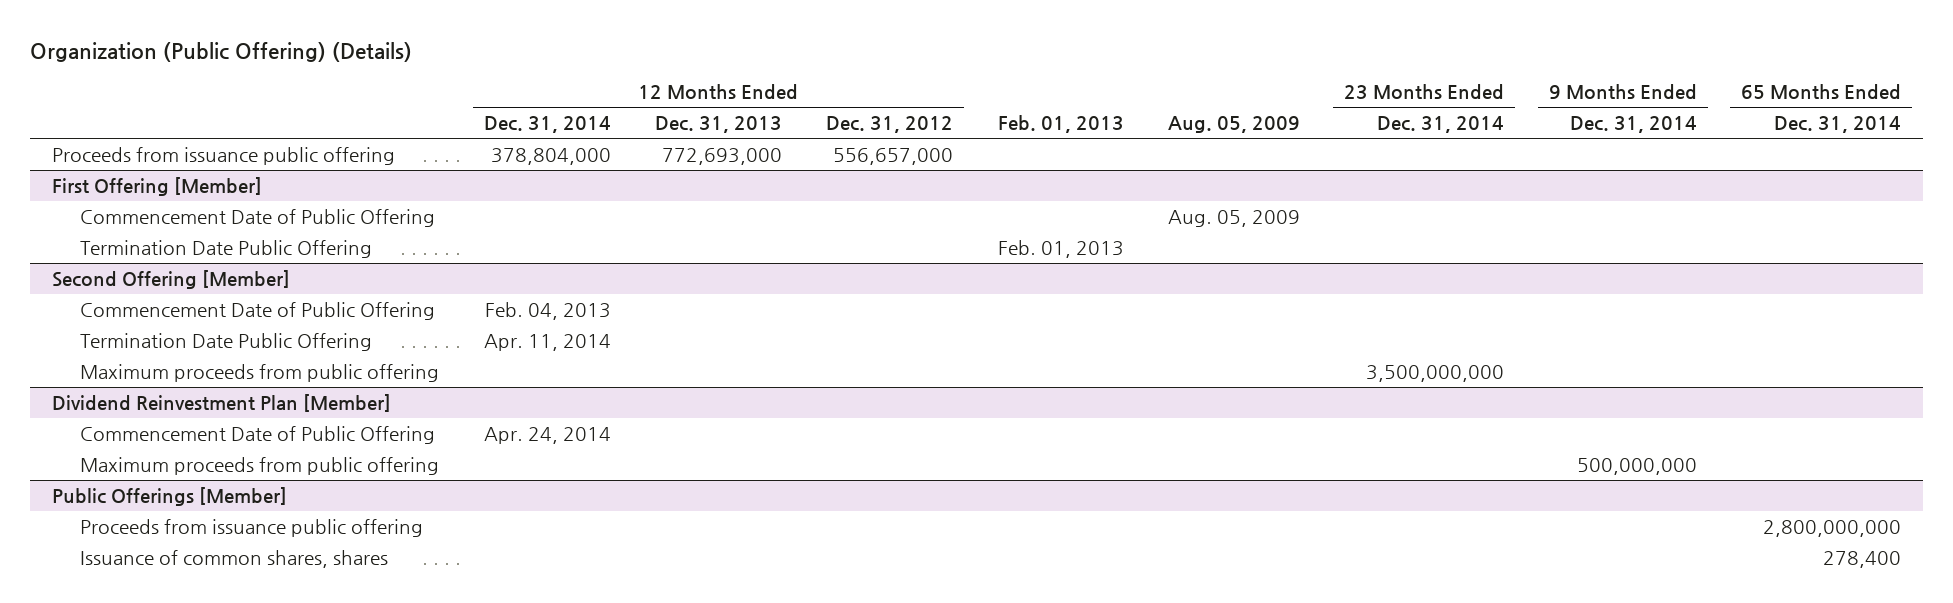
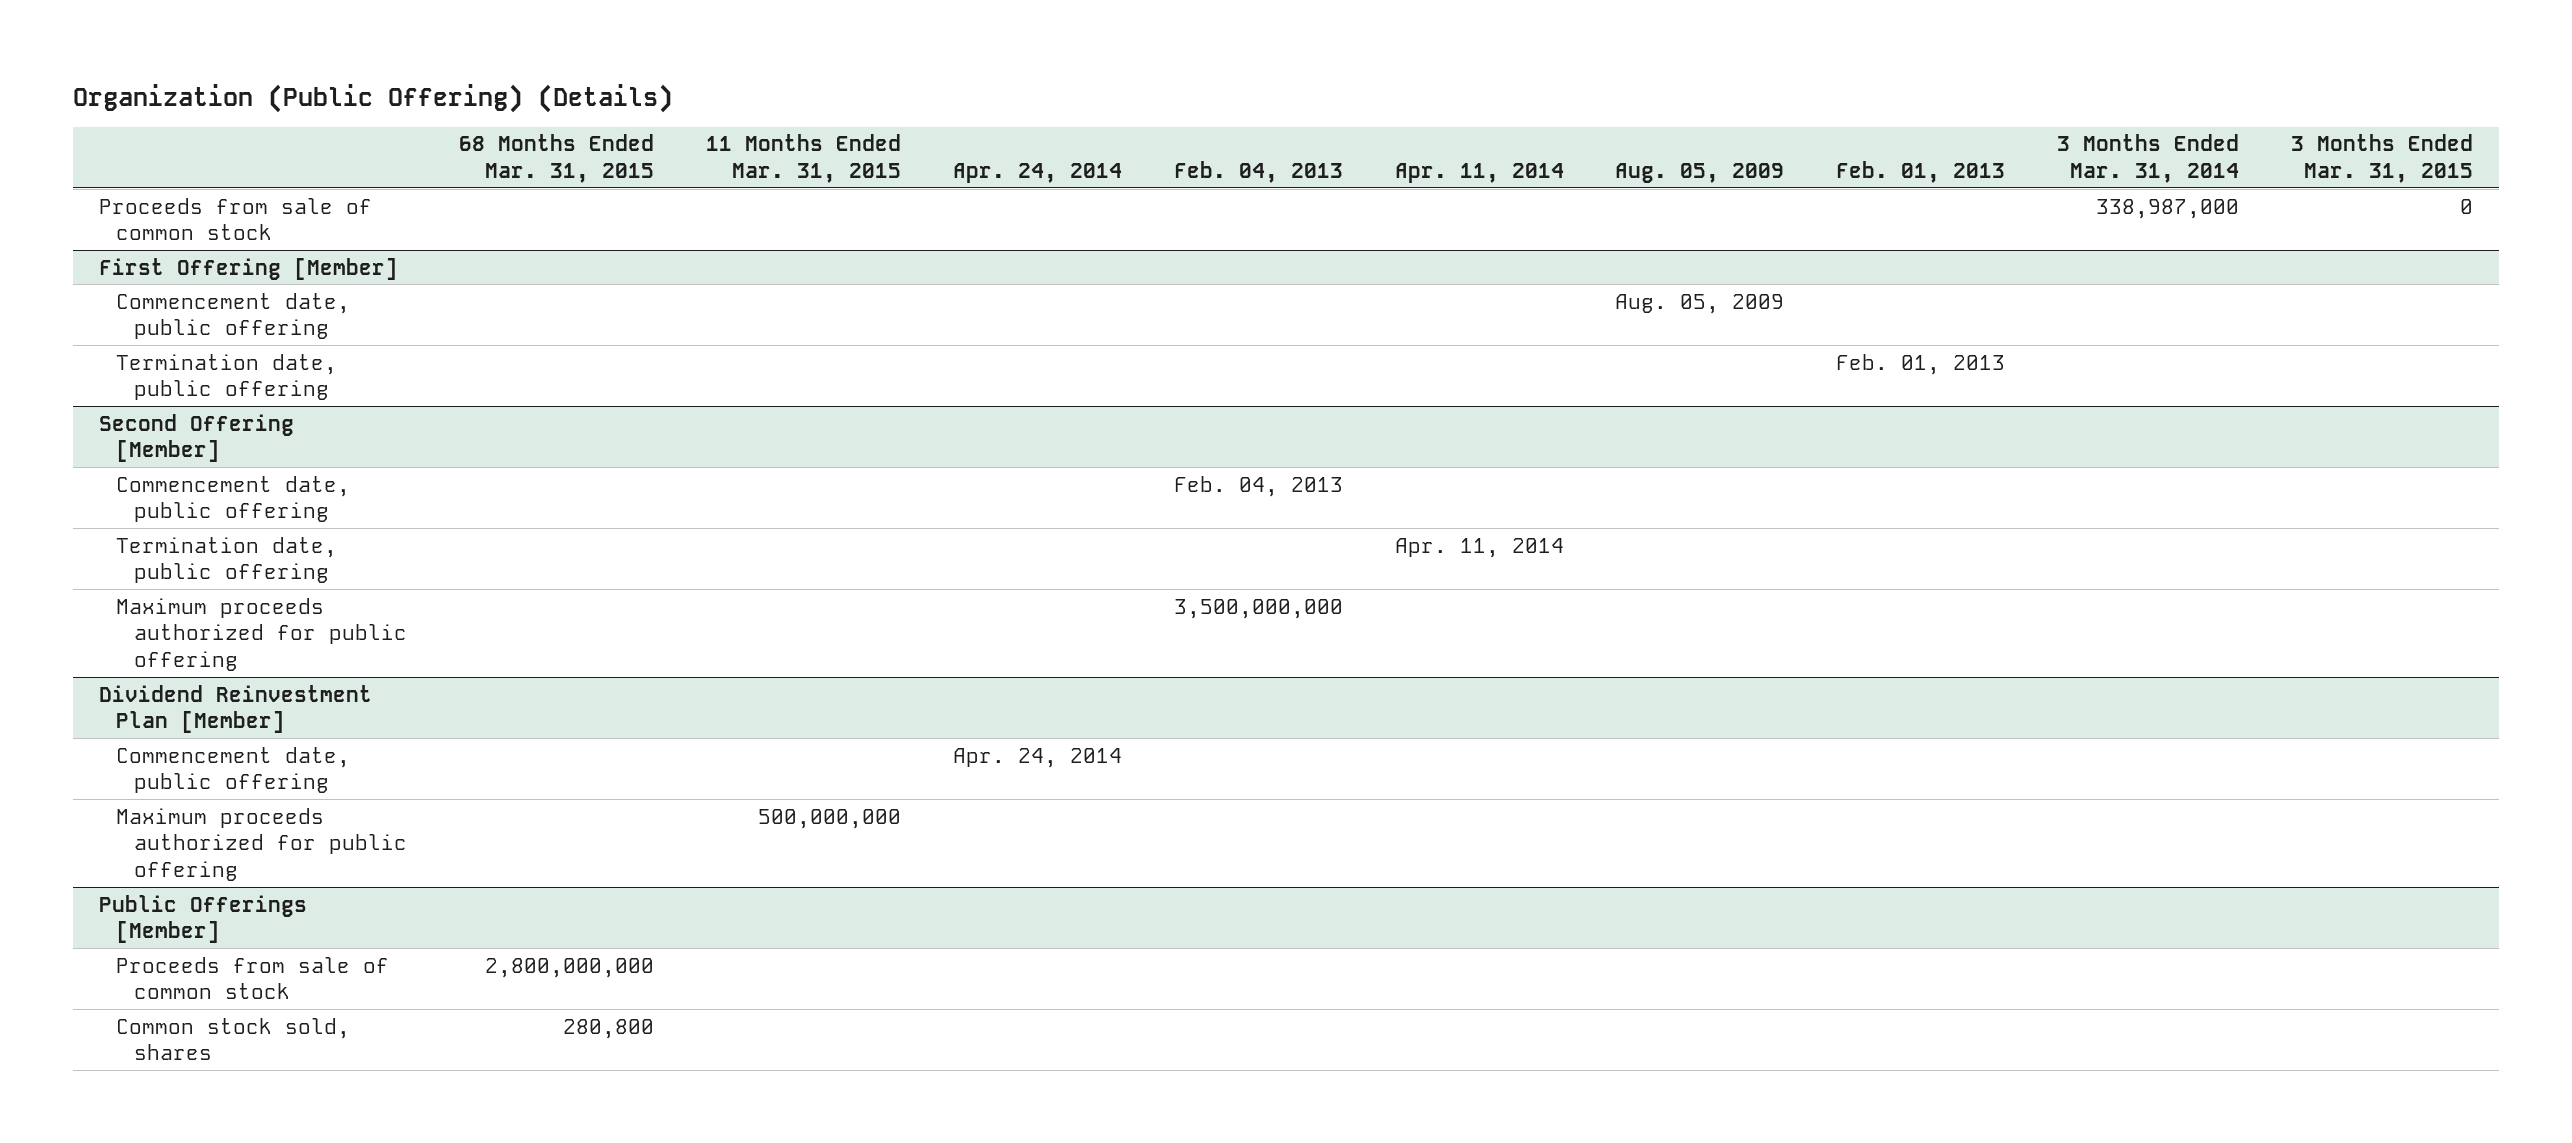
- | 12 Months Ended Dec. 31, 2014 | 12 Months Ended Dec. 31, 2013 | 12 Months Ended Dec. 31, 2012 | Feb. 01, 2013 | Aug. 05, 2009 | 23 Months Ended Dec. 31, 2014 | 9 Months Ended Dec. 31, 2014 | 65 Months Ended Dec. 31, 2014
+ | 68 Months Ended Mar. 31, 2015 | 11 Months Ended Mar. 31, 2015 | Apr. 24, 2014 | Feb. 04, 2013 | Apr. 11, 2014 | Aug. 05, 2009 | Feb. 01, 2013 | 3 Months Ended Mar. 31, 2014 | 3 Months Ended Mar. 31, 2015
- Proceeds from issuance public offering | 378,804,000 | 772,693,000 | 556,657,000 | | | | |
+ Proceeds from sale of common stock | | | | | | | | 338,987,000 | 0
@ First Offering [Member]
- Commencement Date of Public Offering | | | | | Aug. 05, 2009 | | |
- Termination Date Public Offering | | | | Feb. 01, 2013 | | | |
+ Commencement date, public offering | | | | | | Aug. 05, 2009 | | |
+ Termination date, public offering | | | | | | | Feb. 01, 2013 | |
@ Second Offering [Member]
- Commencement Date of Public Offering | Feb. 04, 2013 | | | | | | |
- Termination Date Public Offering | Apr. 11, 2014 | | | | | | |
- Maximum proceeds from public offering | | | | | | 3,500,000,000 | |
+ Commencement date, public offering | | | | Feb. 04, 2013 | | | | |
+ Termination date, public offering | | | | | Apr. 11, 2014 | | | |
+ Maximum proceeds authorized for public offering | | | | 3,500,000,000 | | | | |
@ Dividend Reinvestment Plan [Member]
- Commencement Date of Public Offering | Apr. 24, 2014 | | | | | | |
- Maximum proceeds from public offering | | | | | | | 500,000,000 |
+ Commencement date, public offering | | | Apr. 24, 2014 | | | | | |
+ Maximum proceeds authorized for public offering | | 500,000,000 | | | | | | |
@ Public Offerings [Member]
- Proceeds from issuance public offering | | | | | | | | 2,800,000,000
- Issuance of common shares, shares | | | | | | | | 278,400
+ Proceeds from sale of common stock | 2,800,000,000 | | | | | | | |
+ Common stock sold, shares | 280,800 | | | | | | | |

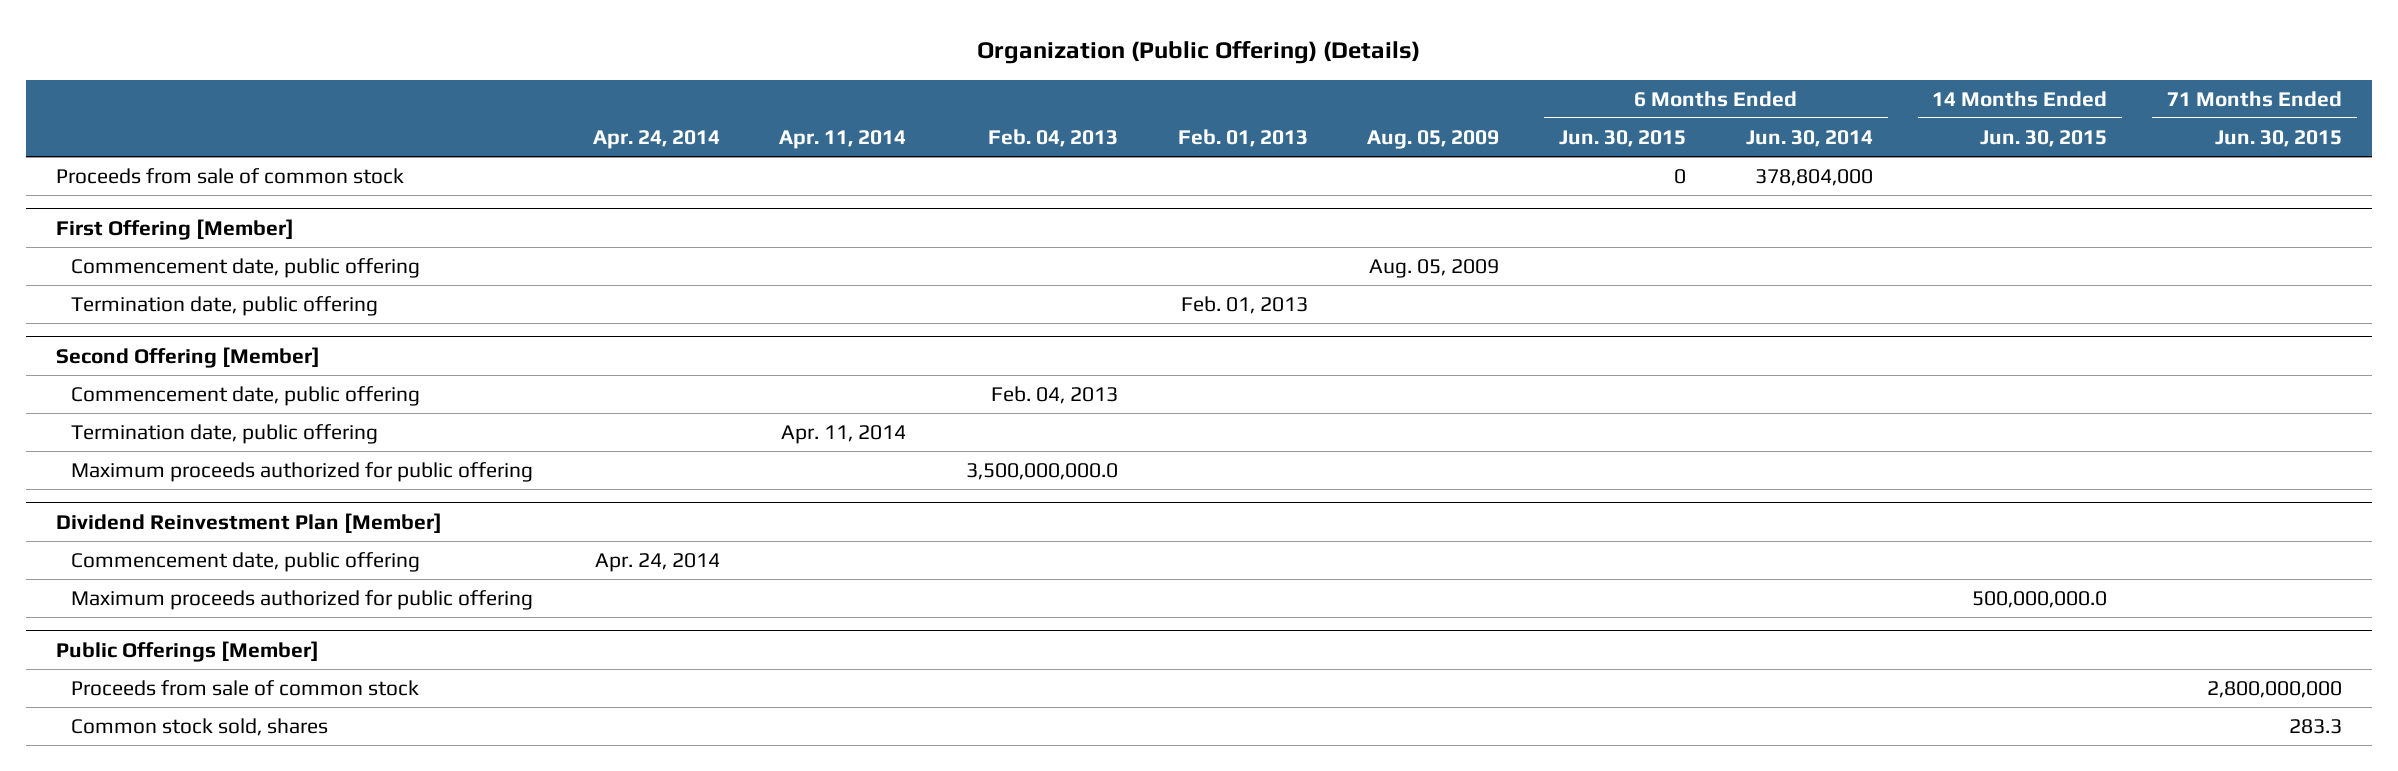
- | 68 Months Ended Mar. 31, 2015 | 11 Months Ended Mar. 31, 2015 | Apr. 24, 2014 | Feb. 04, 2013 | Apr. 11, 2014 | Aug. 05, 2009 | Feb. 01, 2013 | 3 Months Ended Mar. 31, 2014 | 3 Months Ended Mar. 31, 2015
+ | Apr. 24, 2014 | Apr. 11, 2014 | Feb. 04, 2013 | Feb. 01, 2013 | Aug. 05, 2009 | 6 Months Ended Jun. 30, 2015 | 6 Months Ended Jun. 30, 2014 | 14 Months Ended Jun. 30, 2015 | 71 Months Ended Jun. 30, 2015
@ Second Offering [Member]
- Maximum proceeds authorized for public offering | | | | 3,500,000,000 | | | | |
+ Maximum proceeds authorized for public offering | | | 3,500,000,000.0 | | | | | |

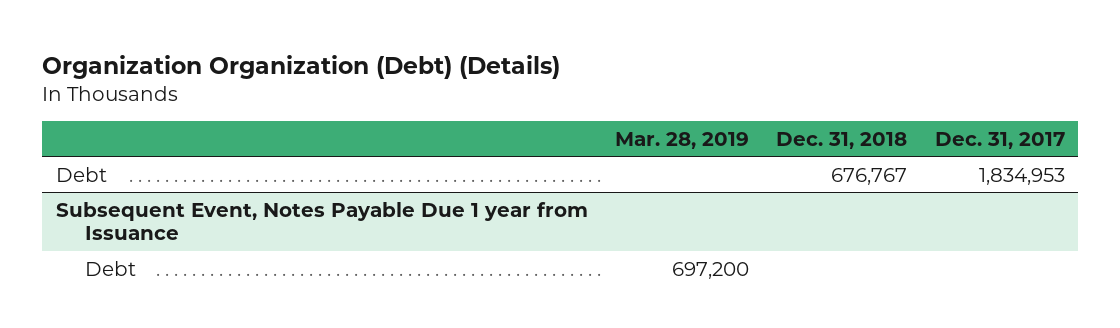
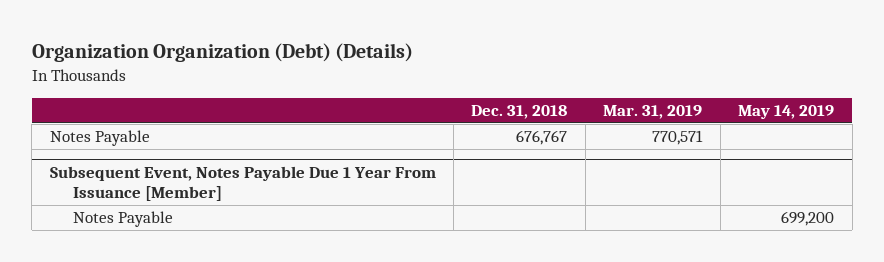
- | Mar. 28, 2019 | Dec. 31, 2018 | Dec. 31, 2017
+ | Dec. 31, 2018 | Mar. 31, 2019 | May 14, 2019
- Debt | | 676,767 | 1,834,953
- Subsequent Event, Notes Payable Due 1 year from Issuance
- Debt | 697,200 | |
+ Notes Payable | 676,767 | 770,571 |
+ Subsequent Event, Notes Payable Due 1 Year From Issuance [Member]
+ Notes Payable | | | 699,200

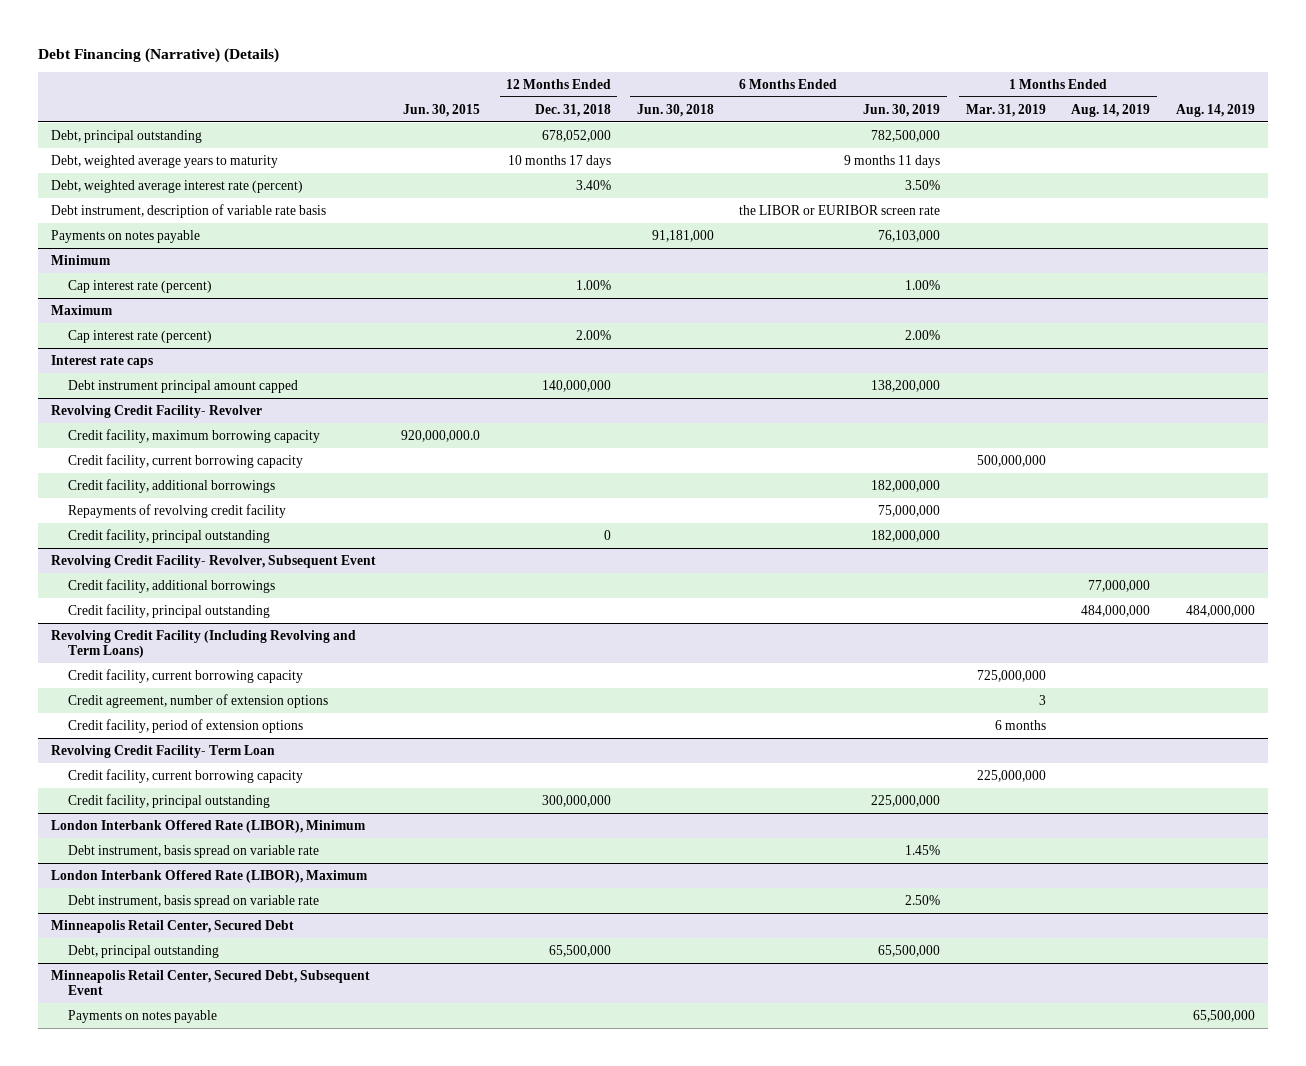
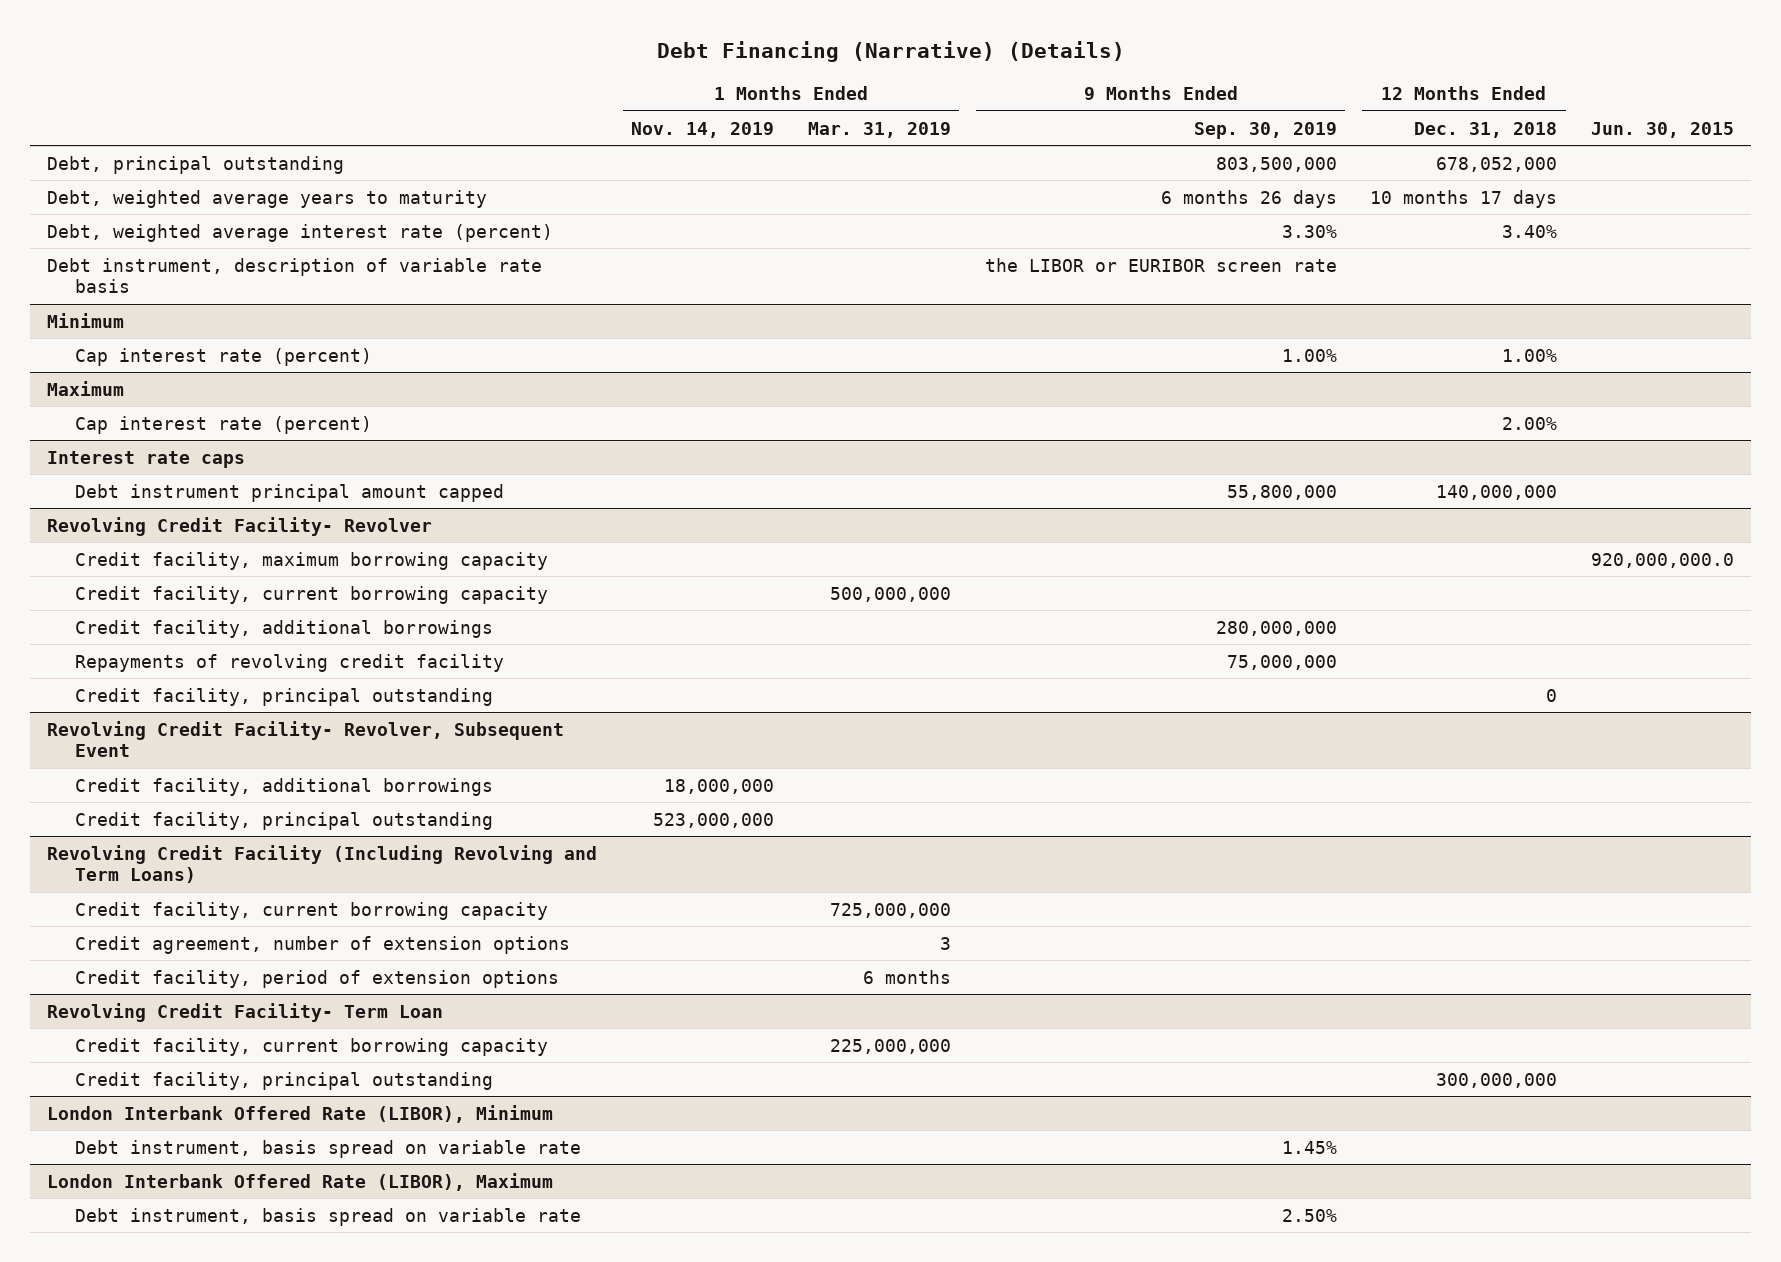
- | Jun. 30, 2015 | 12 Months Ended Dec. 31, 2018 | 6 Months Ended Jun. 30, 2018 | 6 Months Ended Jun. 30, 2019 | 1 Months Ended Mar. 31, 2019 | 1 Months Ended Aug. 14, 2019 | Aug. 14, 2019
+ | 1 Months Ended Nov. 14, 2019 | 1 Months Ended Mar. 31, 2019 | 9 Months Ended Sep. 30, 2019 | 12 Months Ended Dec. 31, 2018 | Jun. 30, 2015
- Payments on notes payable | | | 91,181,000 | 76,103,000 | | |
- Minneapolis Retail Center, Secured Debt
- Debt, principal outstanding | | 65,500,000 | | 65,500,000 | | |
- Minneapolis Retail Center, Secured Debt, Subsequent Event
- Payments on notes payable | | | | | | | 65,500,000

